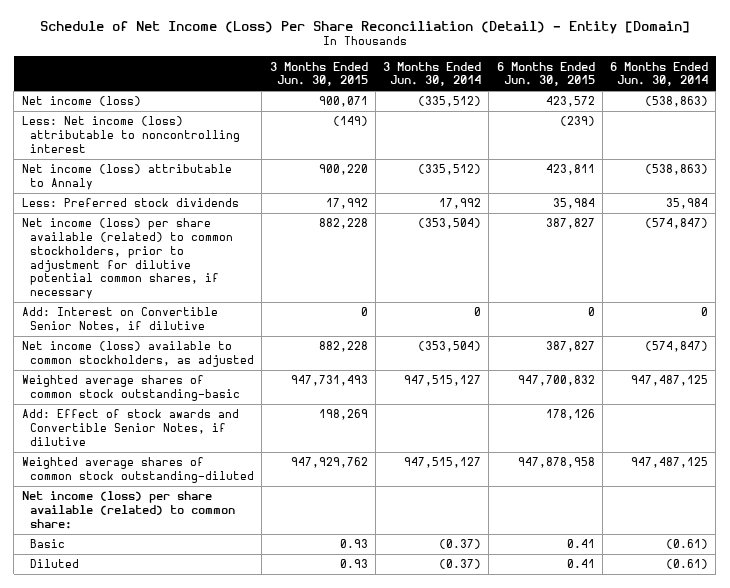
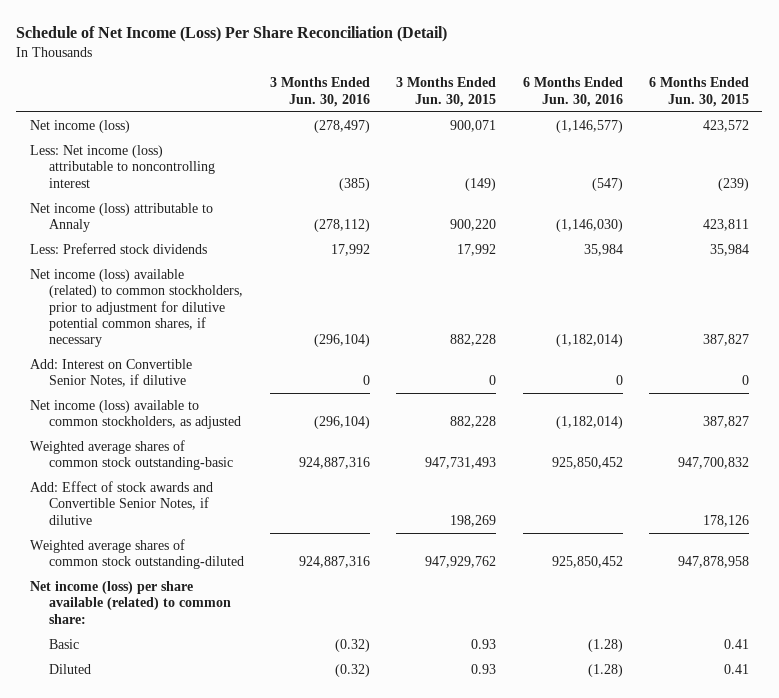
- Schedule of Net Income (Loss) Per Share Reconciliation (Detail) - Entity [Domain]
+ Schedule of Net Income (Loss) Per Share Reconciliation (Detail)
- | 3 Months Ended Jun. 30, 2015 | 3 Months Ended Jun. 30, 2014 | 6 Months Ended Jun. 30, 2015 | 6 Months Ended Jun. 30, 2014
+ | 3 Months Ended Jun. 30, 2016 | 3 Months Ended Jun. 30, 2015 | 6 Months Ended Jun. 30, 2016 | 6 Months Ended Jun. 30, 2015
- Net income (loss) per share available (related) to common stockholders, prior to adjustment for dilutive potential common shares, if necessary | 882,228 | (353,504) | 387,827 | (574,847)
+ Net income (loss) available (related) to common stockholders, prior to adjustment for dilutive potential common shares, if necessary | (296,104) | 882,228 | (1,182,014) | 387,827

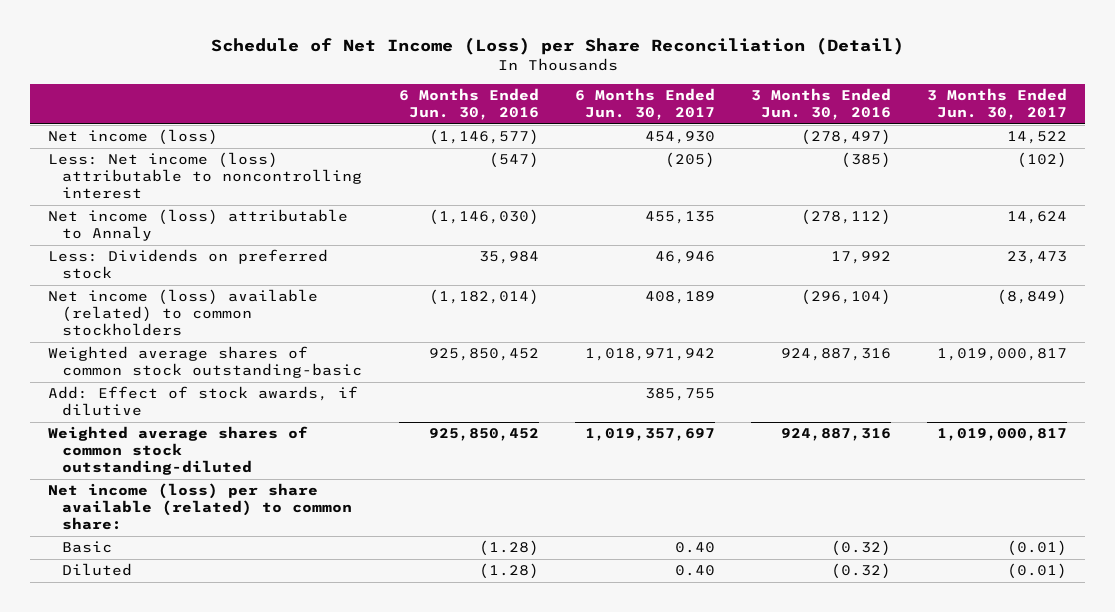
- Schedule of Net Income (Loss) Per Share Reconciliation (Detail)
+ Schedule of Net Income (Loss) per Share Reconciliation (Detail)
- | 3 Months Ended Jun. 30, 2016 | 3 Months Ended Jun. 30, 2015 | 6 Months Ended Jun. 30, 2016 | 6 Months Ended Jun. 30, 2015
+ | 6 Months Ended Jun. 30, 2016 | 6 Months Ended Jun. 30, 2017 | 3 Months Ended Jun. 30, 2016 | 3 Months Ended Jun. 30, 2017
- Less: Preferred stock dividends | 17,992 | 17,992 | 35,984 | 35,984
- Net income (loss) available (related) to common stockholders, prior to adjustment for dilutive potential common shares, if necessary | (296,104) | 882,228 | (1,182,014) | 387,827
- Add: Interest on Convertible Senior Notes, if dilutive | 0 | 0 | 0 | 0
- Net income (loss) available to common stockholders, as adjusted | (296,104) | 882,228 | (1,182,014) | 387,827
+ Less: Dividends on preferred stock | 35,984 | 46,946 | 17,992 | 23,473
+ Net income (loss) available (related) to common stockholders | (1,182,014) | 408,189 | (296,104) | (8,849)
- Add: Effect of stock awards and Convertible Senior Notes, if dilutive | | 198,269 | | 178,126
+ Add: Effect of stock awards, if dilutive | | 385,755 | |

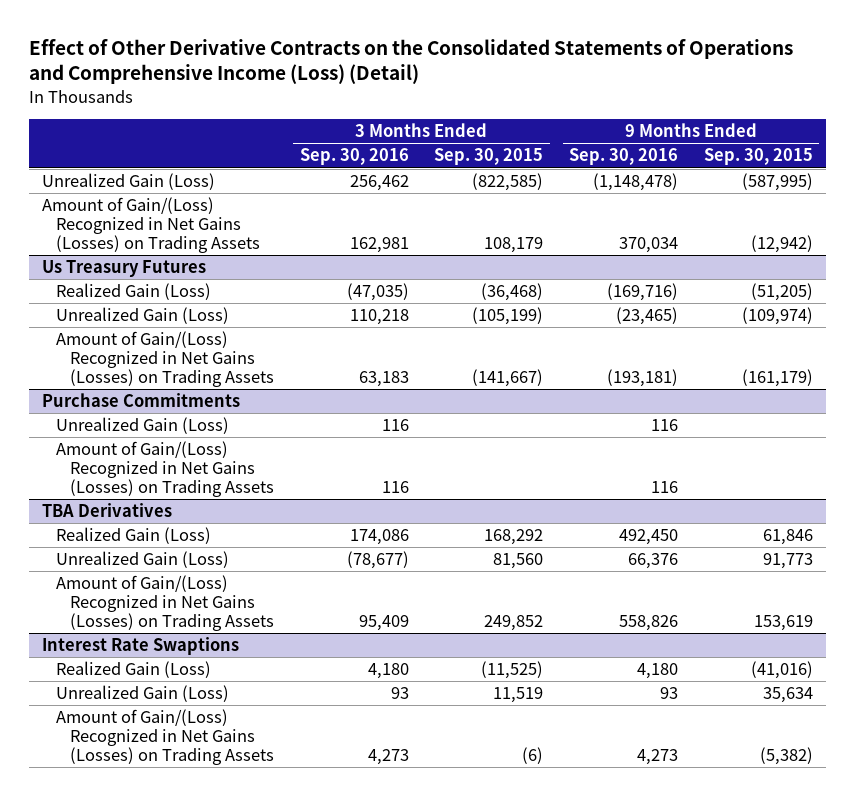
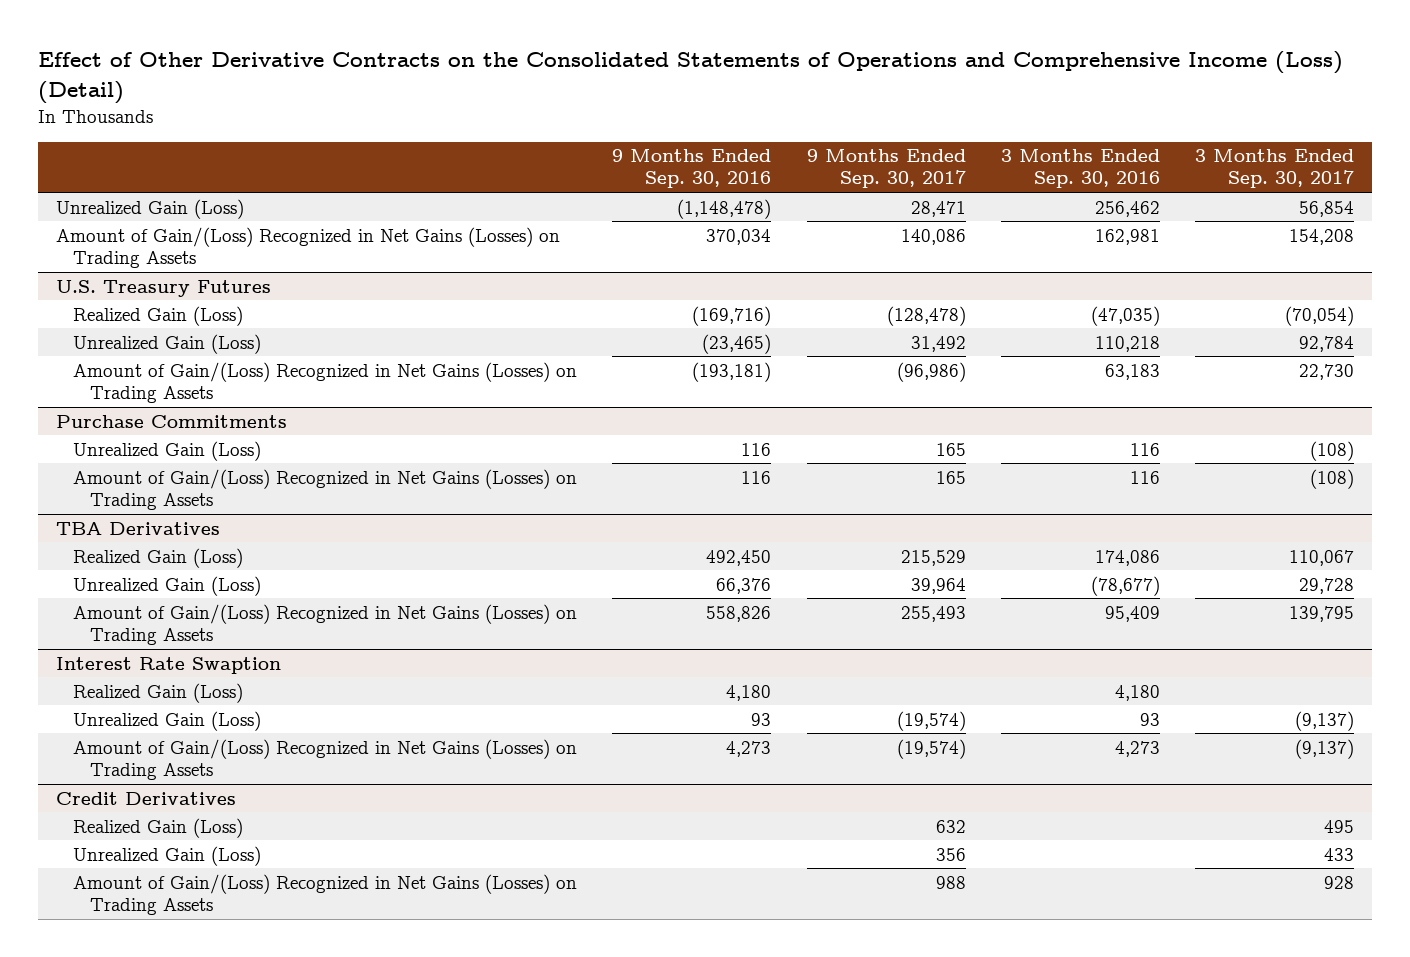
- | 3 Months Ended Sep. 30, 2016 | 3 Months Ended Sep. 30, 2015 | 9 Months Ended Sep. 30, 2016 | 9 Months Ended Sep. 30, 2015
+ | 9 Months Ended Sep. 30, 2016 | 9 Months Ended Sep. 30, 2017 | 3 Months Ended Sep. 30, 2016 | 3 Months Ended Sep. 30, 2017
- Us Treasury Futures
+ U.S. Treasury Futures
- Interest Rate Swaptions
+ Interest Rate Swaption
+ Credit Derivatives
+ Realized Gain (Loss) | | 632 | | 495
+ Unrealized Gain (Loss) | | 356 | | 433
+ Amount of Gain/(Loss) Recognized in Net Gains (Losses) on Trading Assets | | 988 | | 928

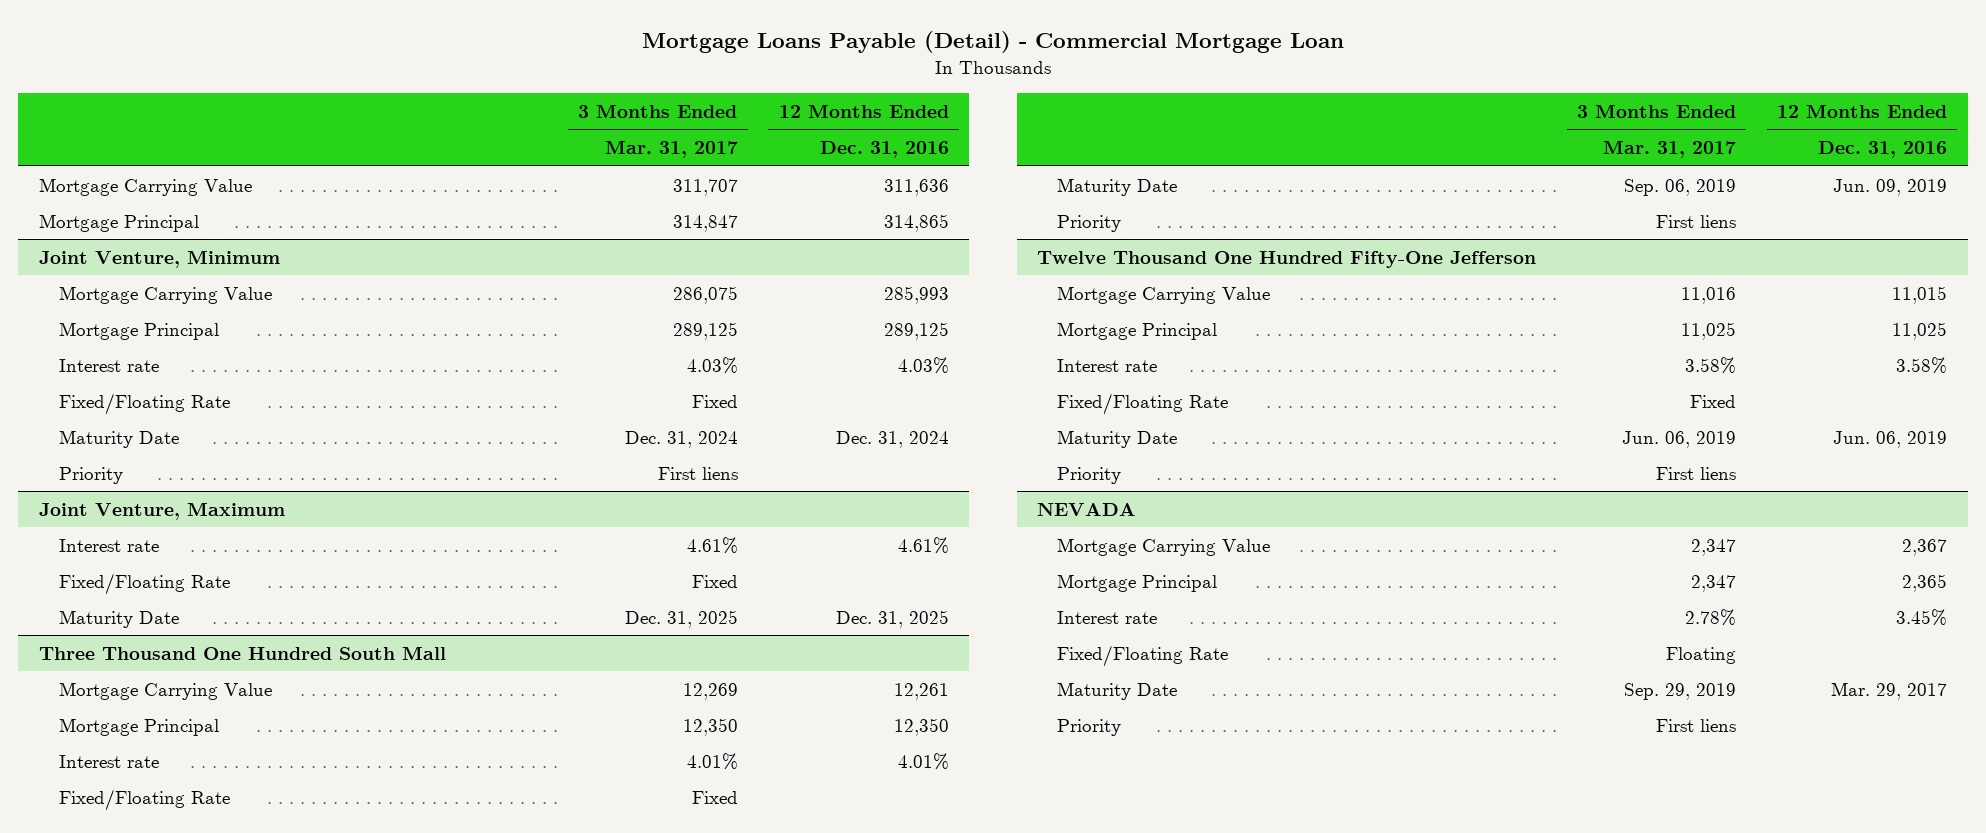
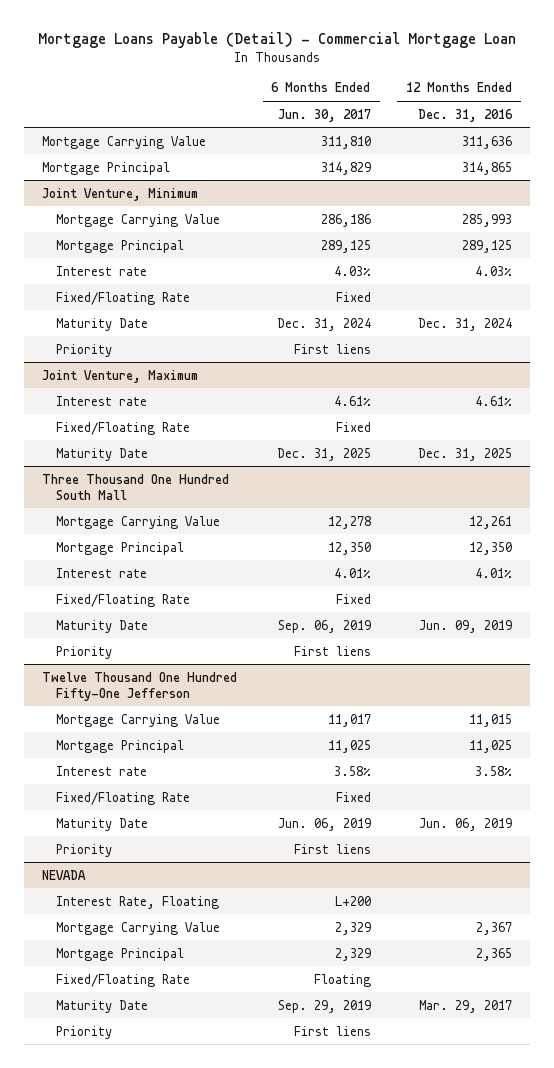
- | 3 Months Ended Mar. 31, 2017 | 12 Months Ended Dec. 31, 2016
+ | 6 Months Ended Jun. 30, 2017 | 12 Months Ended Dec. 31, 2016
@ NEVADA
+ Interest Rate, Floating | L+200 |
- Interest rate | 2.78% | 3.45%

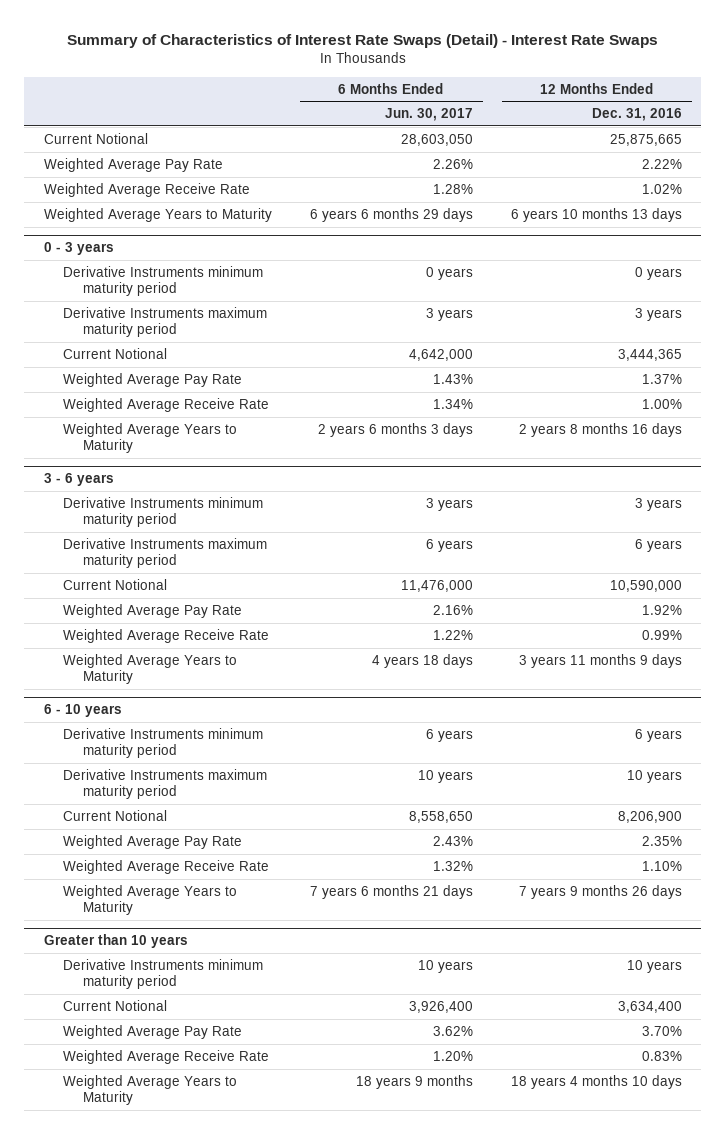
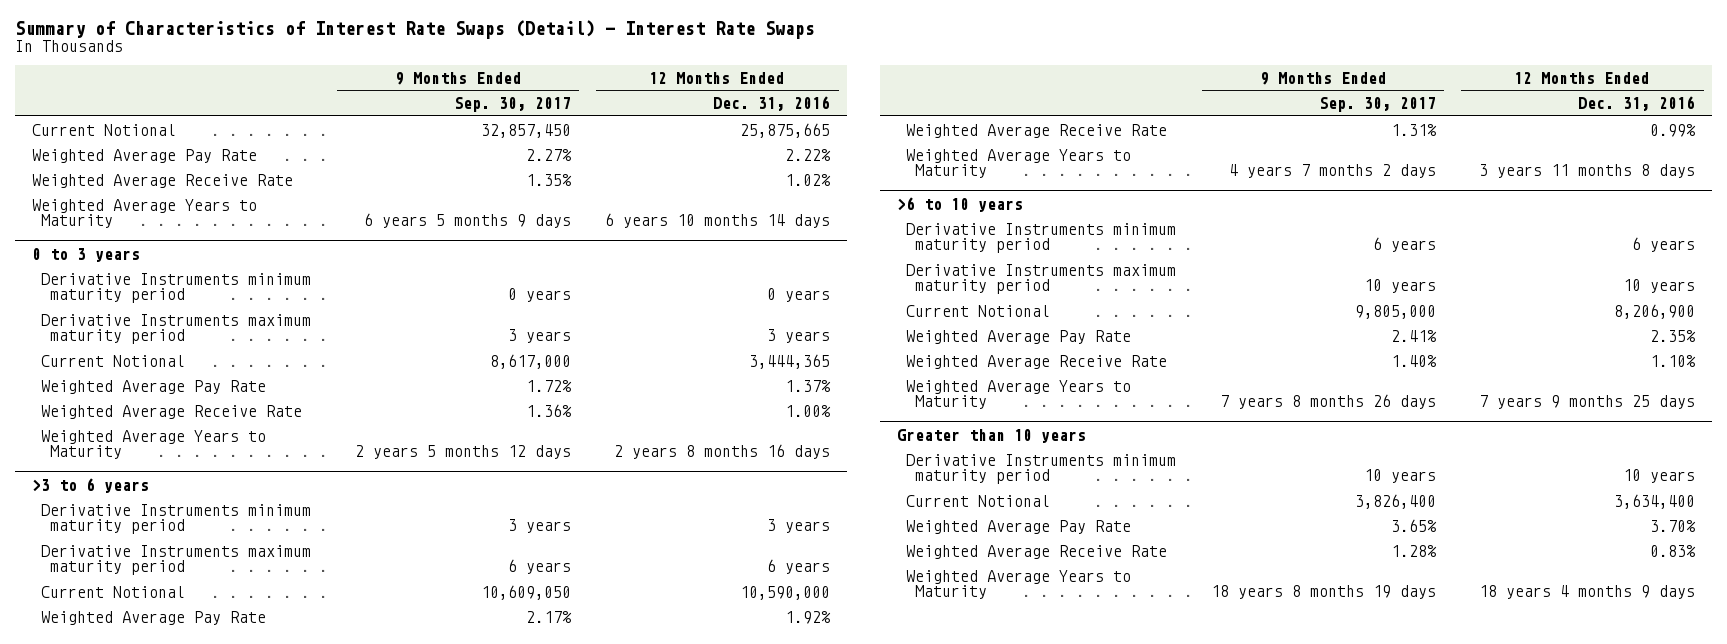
- | 6 Months Ended Jun. 30, 2017 | 12 Months Ended Dec. 31, 2016
+ | 9 Months Ended Sep. 30, 2017 | 12 Months Ended Dec. 31, 2016
- Weighted Average Years to Maturity | 6 years 6 months 29 days | 6 years 10 months 13 days
- 0 - 3 years
+ Weighted Average Years to Maturity | 6 years 5 months 9 days | 6 years 10 months 14 days
+ 0 to 3 years
- 3 - 6 years
+ >3 to 6 years
- Weighted Average Years to Maturity | 4 years 18 days | 3 years 11 months 9 days
- 6 - 10 years
+ Weighted Average Years to Maturity | 4 years 7 months 2 days | 3 years 11 months 8 days
+ >6 to 10 years
- Weighted Average Years to Maturity | 7 years 6 months 21 days | 7 years 9 months 26 days
+ Weighted Average Years to Maturity | 7 years 8 months 26 days | 7 years 9 months 25 days
@ Greater than 10 years
- Weighted Average Years to Maturity | 18 years 9 months | 18 years 4 months 10 days
+ Weighted Average Years to Maturity | 18 years 8 months 19 days | 18 years 4 months 9 days

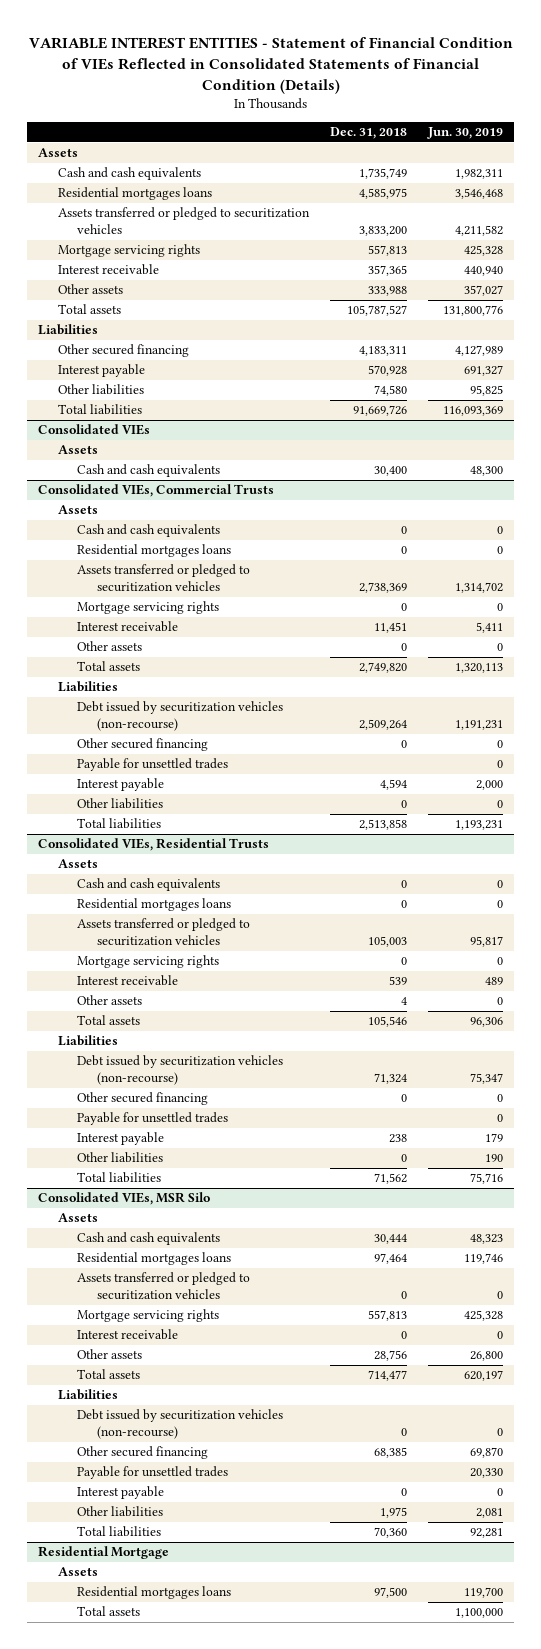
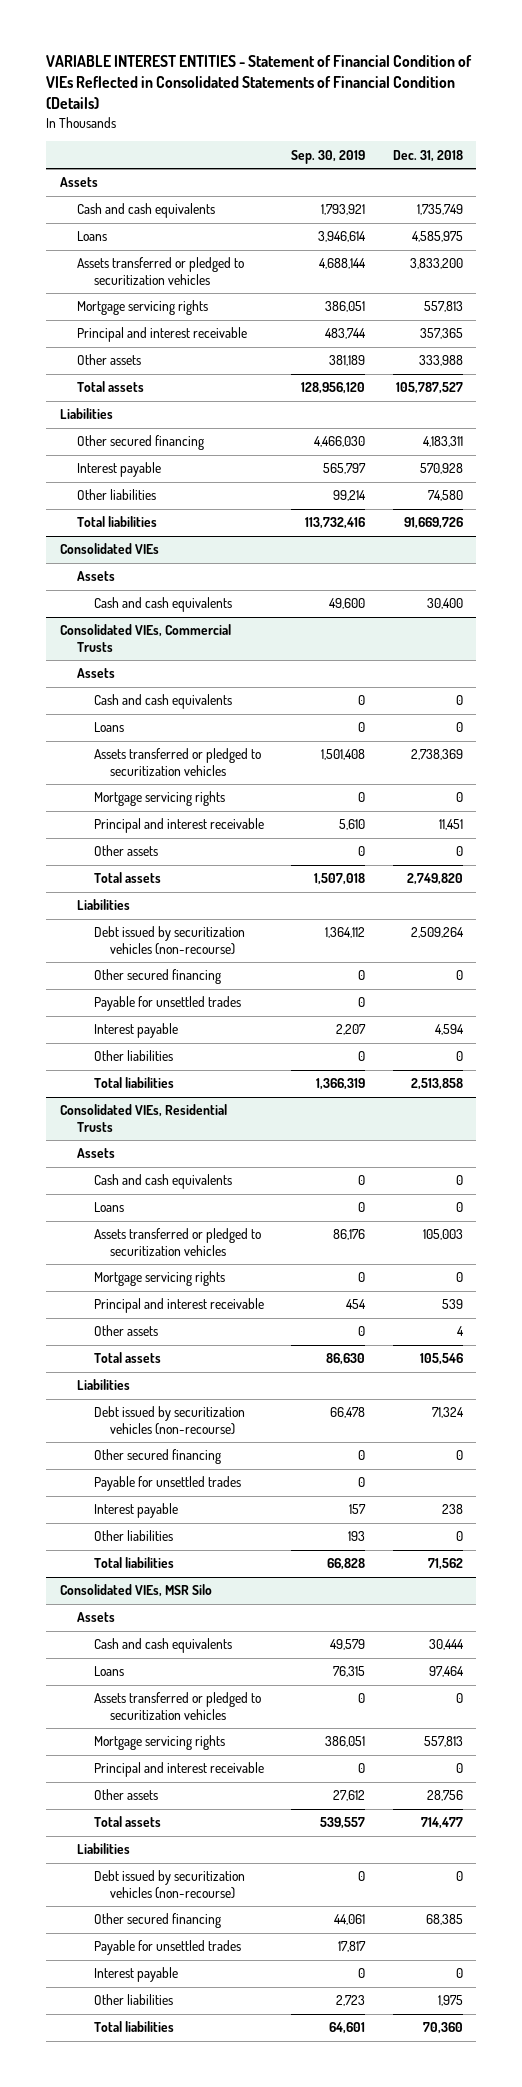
- | Dec. 31, 2018 | Jun. 30, 2019
+ | Sep. 30, 2019 | Dec. 31, 2018
- Residential mortgages loans | 4,585,975 | 3,546,468
+ Loans | 3,946,614 | 4,585,975
- Interest receivable | 357,365 | 440,940
+ Principal and interest receivable | 483,744 | 357,365
@ Consolidated VIEs, Commercial Trusts
- Residential mortgages loans | 0 | 0
+ Loans | 0 | 0
- Interest receivable | 11,451 | 5,411
+ Principal and interest receivable | 5,610 | 11,451
@ Consolidated VIEs, Residential Trusts
- Residential mortgages loans | 0 | 0
+ Loans | 0 | 0
- Interest receivable | 539 | 489
+ Principal and interest receivable | 454 | 539
@ Consolidated VIEs, MSR Silo
- Residential mortgages loans | 97,464 | 119,746
+ Loans | 76,315 | 97,464
- Interest receivable | 0 | 0
+ Principal and interest receivable | 0 | 0
- Residential Mortgage
- Assets
- Residential mortgages loans | 97,500 | 119,700
- Total assets | | 1,100,000

